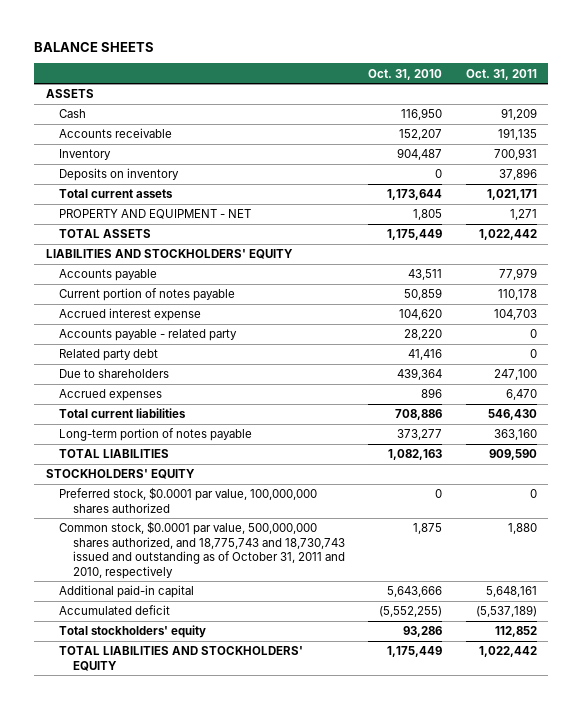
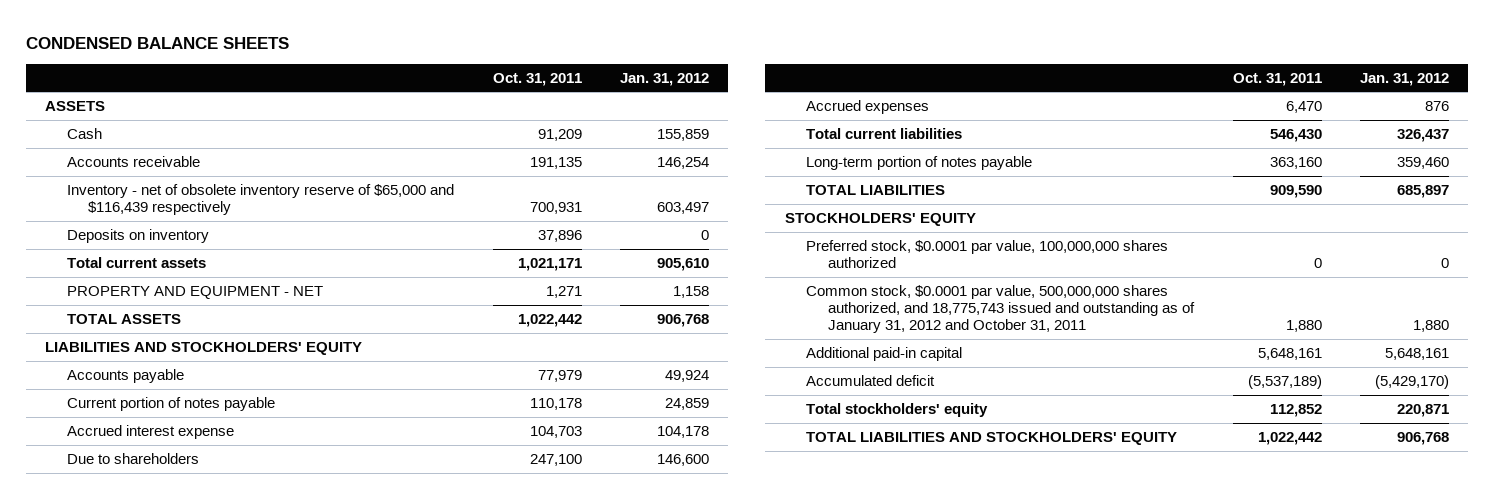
- BALANCE SHEETS
+ CONDENSED BALANCE SHEETS
- | Oct. 31, 2010 | Oct. 31, 2011
+ | Oct. 31, 2011 | Jan. 31, 2012
- Inventory | 904,487 | 700,931
+ Inventory - net of obsolete inventory reserve of $65,000 and $116,439 respectively | 700,931 | 603,497
- Accounts payable - related party | 28,220 | 0
- Related party debt | 41,416 | 0
- Common stock, $0.0001 par value, 500,000,000 shares authorized, and 18,775,743 and 18,730,743 issued and outstanding as of October 31, 2011 and 2010, respectively | 1,875 | 1,880
+ Common stock, $0.0001 par value, 500,000,000 shares authorized, and 18,775,743 issued and outstanding as of January 31, 2012 and October 31, 2011 | 1,880 | 1,880

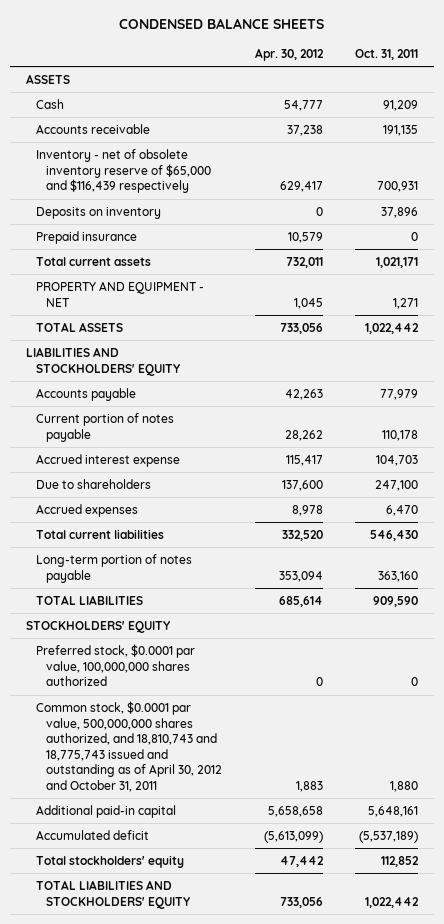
- | Oct. 31, 2011 | Jan. 31, 2012
+ | Apr. 30, 2012 | Oct. 31, 2011
+ Prepaid insurance | 10,579 | 0
- Common stock, $0.0001 par value, 500,000,000 shares authorized, and 18,775,743 issued and outstanding as of January 31, 2012 and October 31, 2011 | 1,880 | 1,880
+ Common stock, $0.0001 par value, 500,000,000 shares authorized, and 18,810,743 and 18,775,743 issued and outstanding as of April 30, 2012 and October 31, 2011 | 1,883 | 1,880

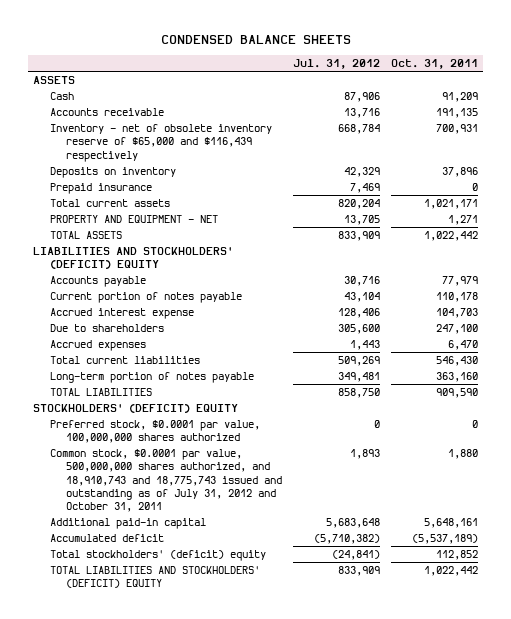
- | Apr. 30, 2012 | Oct. 31, 2011
+ | Jul. 31, 2012 | Oct. 31, 2011
- LIABILITIES AND STOCKHOLDERS' EQUITY
+ LIABILITIES AND STOCKHOLDERS' (DEFICIT) EQUITY
- STOCKHOLDERS' EQUITY
+ STOCKHOLDERS' (DEFICIT) EQUITY
- Common stock, $0.0001 par value, 500,000,000 shares authorized, and 18,810,743 and 18,775,743 issued and outstanding as of April 30, 2012 and October 31, 2011 | 1,883 | 1,880
+ Common stock, $0.0001 par value, 500,000,000 shares authorized, and 18,910,743 and 18,775,743 issued and outstanding as of July 31, 2012 and October 31, 2011 | 1,893 | 1,880
- Total stockholders' equity | 47,442 | 112,852
- TOTAL LIABILITIES AND STOCKHOLDERS' EQUITY | 733,056 | 1,022,442
+ Total stockholders' (deficit) equity | (24,841) | 112,852
+ TOTAL LIABILITIES AND STOCKHOLDERS' (DEFICIT) EQUITY | 833,909 | 1,022,442

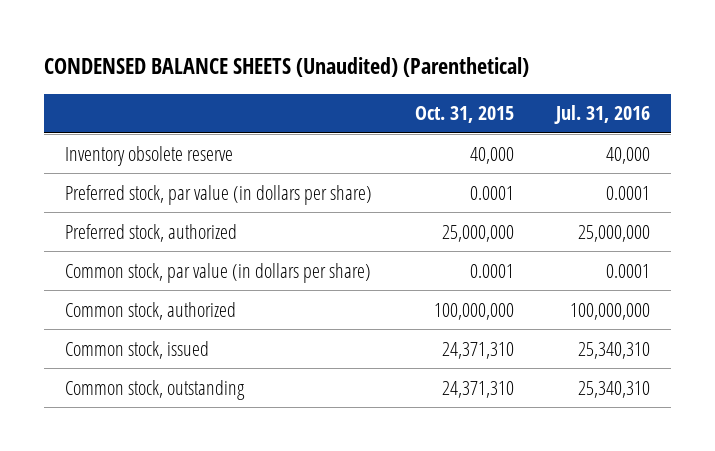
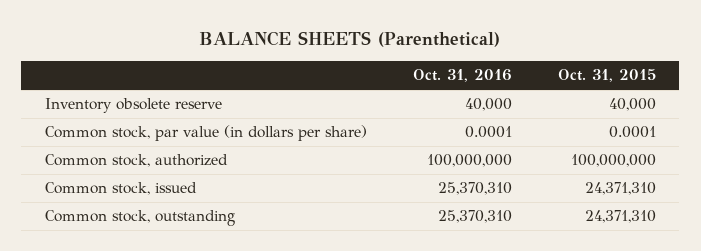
- CONDENSED BALANCE SHEETS (Unaudited) (Parenthetical)
+ BALANCE SHEETS (Parenthetical)
- | Oct. 31, 2015 | Jul. 31, 2016
+ | Oct. 31, 2016 | Oct. 31, 2015
- Preferred stock, par value (in dollars per share) | 0.0001 | 0.0001
- Preferred stock, authorized | 25,000,000 | 25,000,000

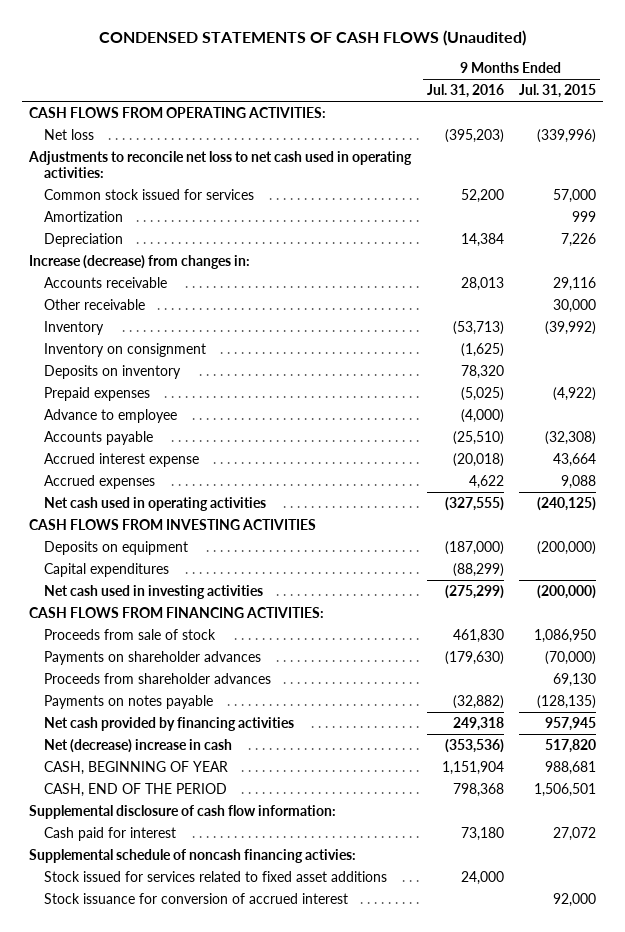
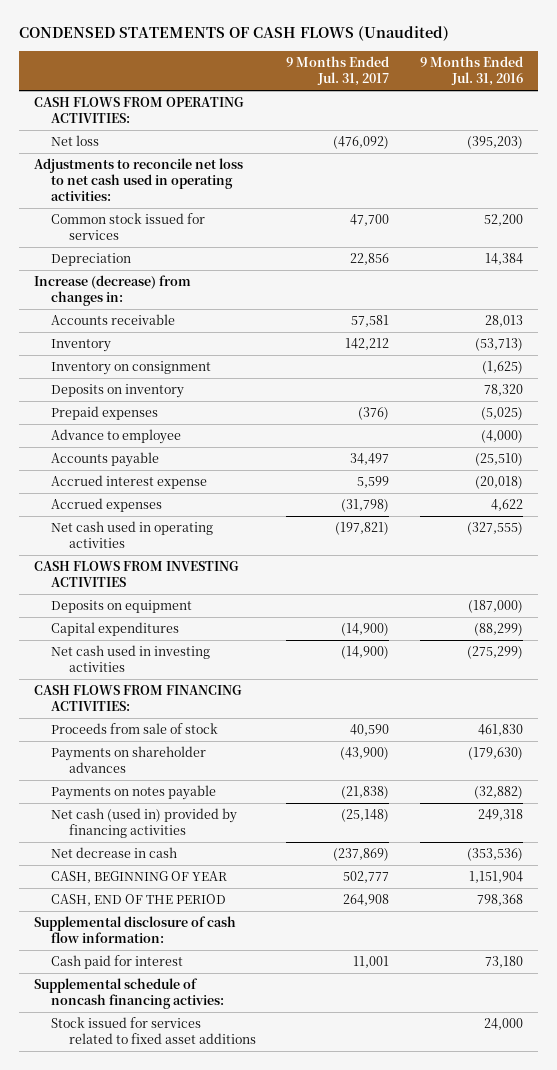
- | 9 Months Ended Jul. 31, 2016 | 9 Months Ended Jul. 31, 2015
+ | 9 Months Ended Jul. 31, 2017 | 9 Months Ended Jul. 31, 2016
- Amortization | | 999
- Other receivable | | 30,000
- Proceeds from shareholder advances | | 69,130
- Net cash provided by financing activities | 249,318 | 957,945
- Net (decrease) increase in cash | (353,536) | 517,820
+ Net cash (used in) provided by financing activities | (25,148) | 249,318
+ Net decrease in cash | (237,869) | (353,536)
- Stock issuance for conversion of accrued interest | | 92,000

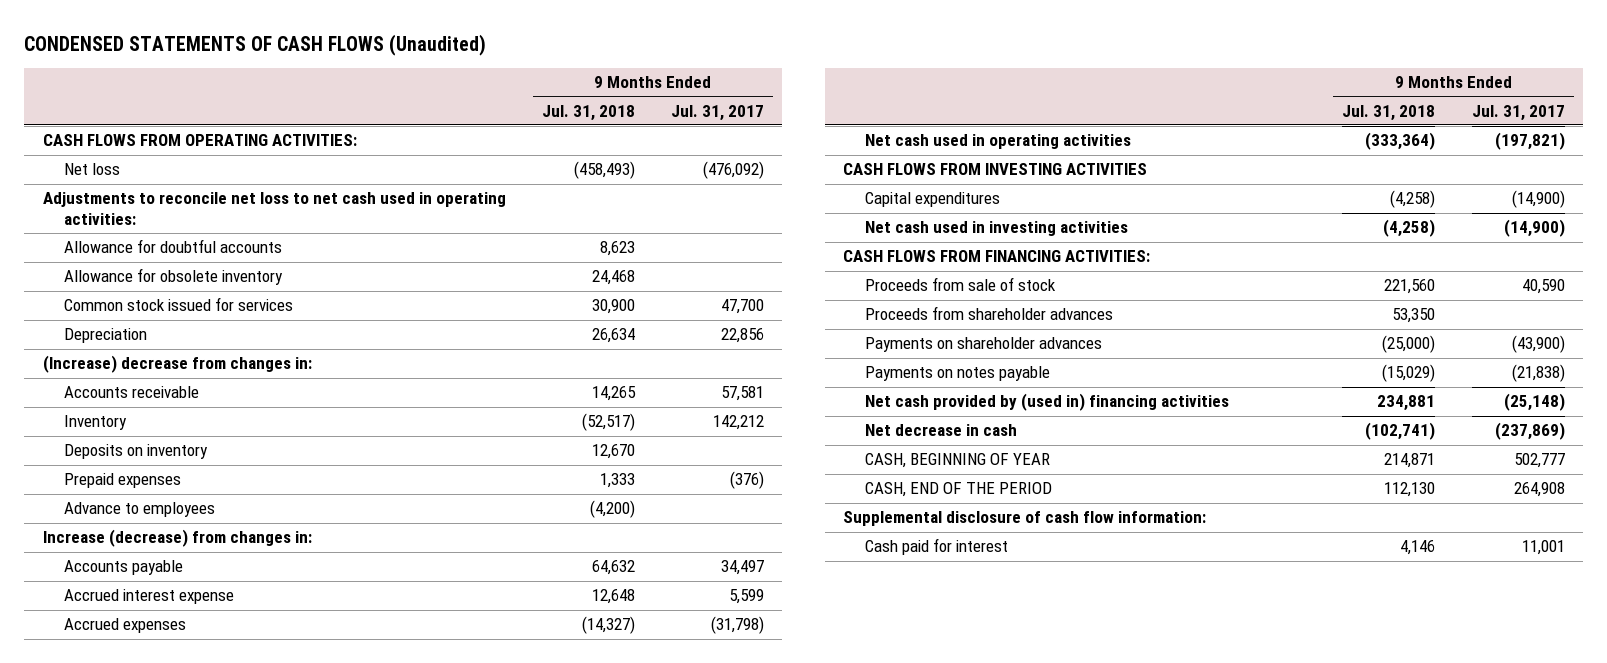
- | 9 Months Ended Jul. 31, 2017 | 9 Months Ended Jul. 31, 2016
+ | 9 Months Ended Jul. 31, 2018 | 9 Months Ended Jul. 31, 2017
+ Allowance for doubtful accounts | 8,623 |
+ Allowance for obsolete inventory | 24,468 |
+ (Increase) decrease from changes in:
- Inventory on consignment | | (1,625)
- Advance to employee | | (4,000)
+ Advance to employees | (4,200) |
moved down: Increase (decrease) from changes in:
- Deposits on equipment | | (187,000)
+ Proceeds from shareholder advances | 53,350 |
- Net cash (used in) provided by financing activities | (25,148) | 249,318
+ Net cash provided by (used in) financing activities | 234,881 | (25,148)
- Supplemental schedule of noncash financing activies:
- Stock issued for services related to fixed asset additions | | 24,000

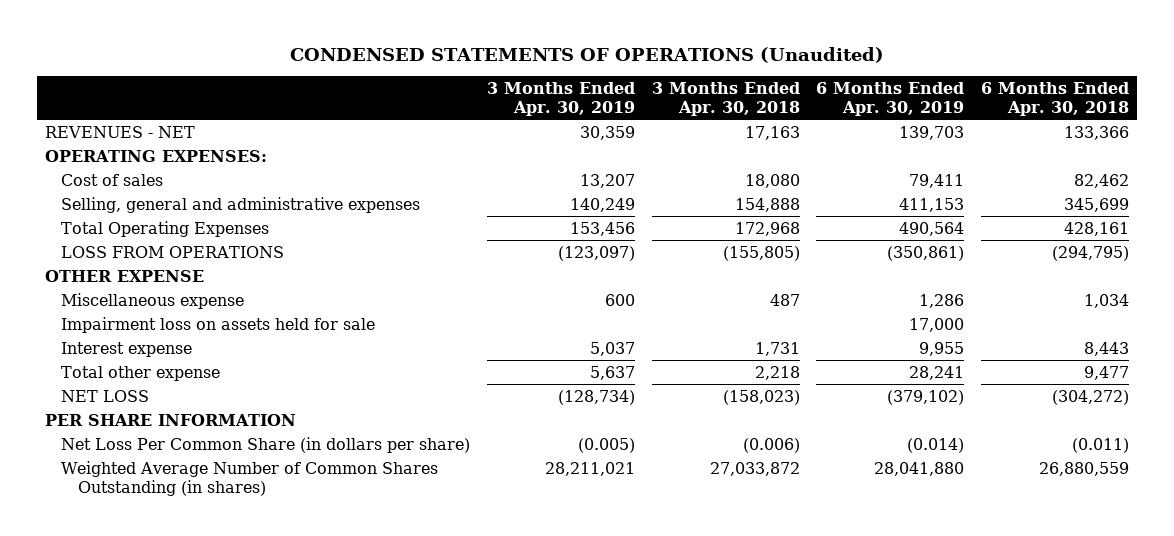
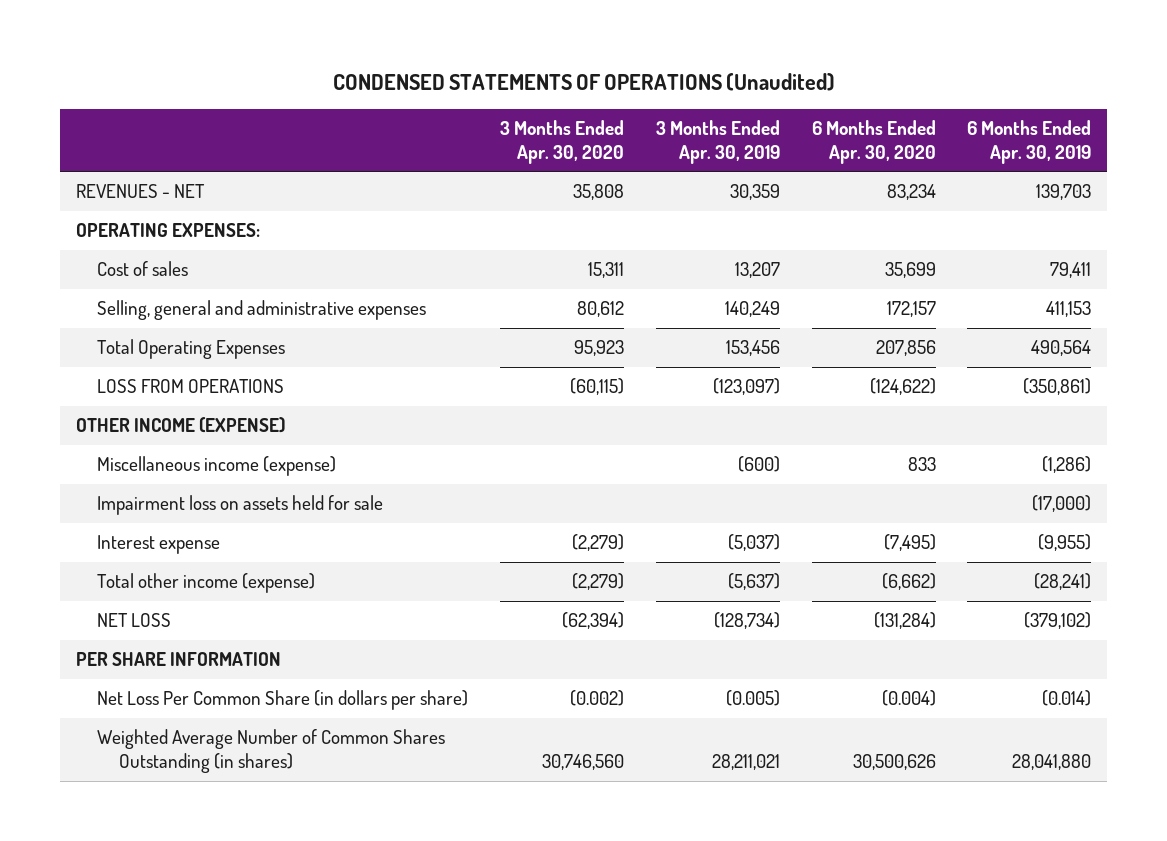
- | 3 Months Ended Apr. 30, 2019 | 3 Months Ended Apr. 30, 2018 | 6 Months Ended Apr. 30, 2019 | 6 Months Ended Apr. 30, 2018
+ | 3 Months Ended Apr. 30, 2020 | 3 Months Ended Apr. 30, 2019 | 6 Months Ended Apr. 30, 2020 | 6 Months Ended Apr. 30, 2019
- OTHER EXPENSE
- Miscellaneous expense | 600 | 487 | 1,286 | 1,034
- Impairment loss on assets held for sale | | | 17,000 |
- Interest expense | 5,037 | 1,731 | 9,955 | 8,443
- Total other expense | 5,637 | 2,218 | 28,241 | 9,477
+ OTHER INCOME (EXPENSE)
+ Miscellaneous income (expense) | | (600) | 833 | (1,286)
+ Impairment loss on assets held for sale | | | | (17,000)
+ Interest expense | (2,279) | (5,037) | (7,495) | (9,955)
+ Total other income (expense) | (2,279) | (5,637) | (6,662) | (28,241)

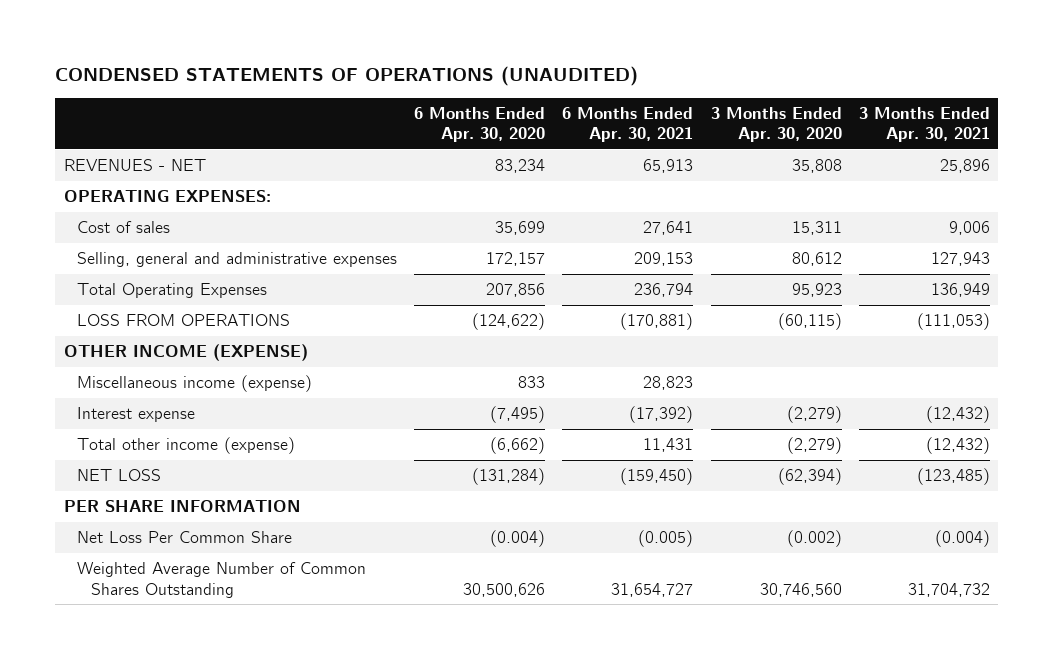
- CONDENSED STATEMENTS OF OPERATIONS (Unaudited)
+ CONDENSED STATEMENTS OF OPERATIONS (UNAUDITED)
- | 3 Months Ended Apr. 30, 2020 | 3 Months Ended Apr. 30, 2019 | 6 Months Ended Apr. 30, 2020 | 6 Months Ended Apr. 30, 2019
+ | 6 Months Ended Apr. 30, 2020 | 6 Months Ended Apr. 30, 2021 | 3 Months Ended Apr. 30, 2020 | 3 Months Ended Apr. 30, 2021
- Impairment loss on assets held for sale | | | | (17,000)
- Net Loss Per Common Share (in dollars per share) | (0.002) | (0.005) | (0.004) | (0.014)
- Weighted Average Number of Common Shares Outstanding (in shares) | 30,746,560 | 28,211,021 | 30,500,626 | 28,041,880
+ Net Loss Per Common Share | (0.004) | (0.005) | (0.002) | (0.004)
+ Weighted Average Number of Common Shares Outstanding | 30,500,626 | 31,654,727 | 30,746,560 | 31,704,732

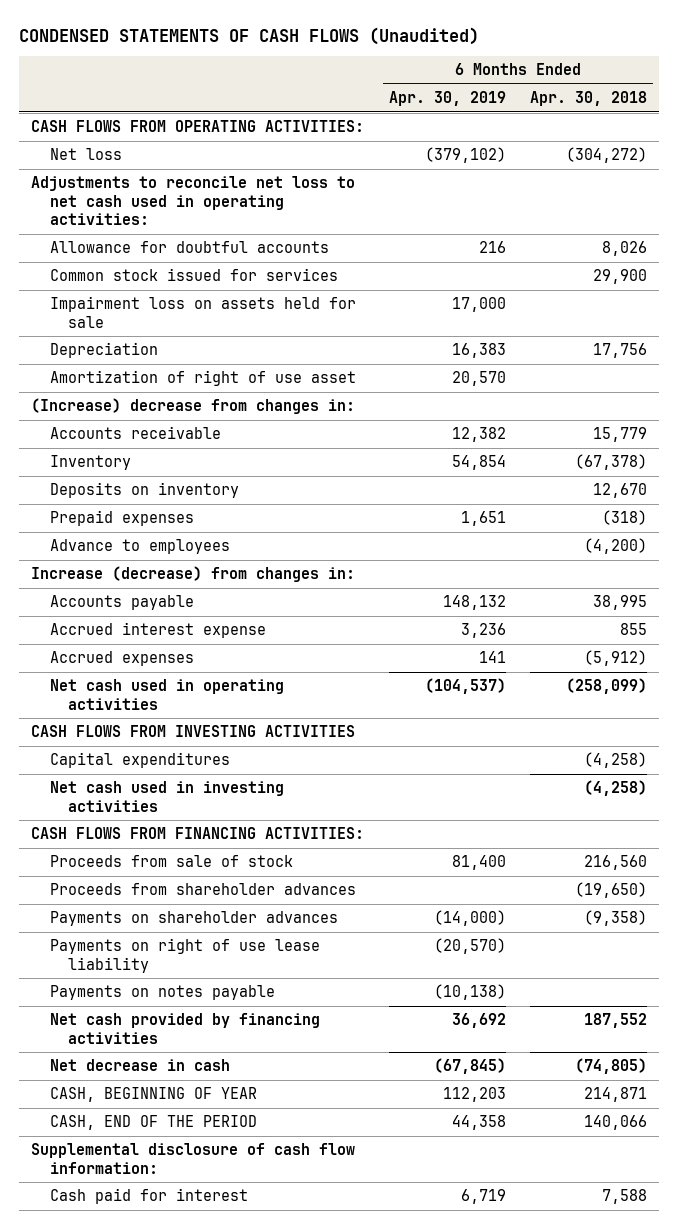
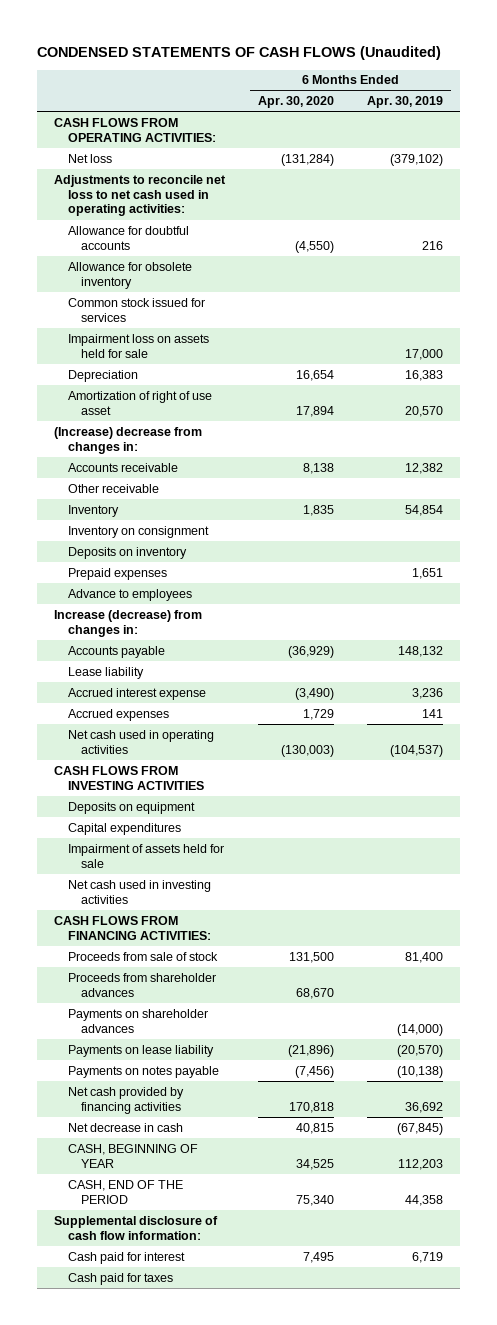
- | 6 Months Ended Apr. 30, 2019 | 6 Months Ended Apr. 30, 2018
+ | 6 Months Ended Apr. 30, 2020 | 6 Months Ended Apr. 30, 2019
+ Allowance for obsolete inventory
+ Other receivable
+ Inventory on consignment
+ Lease liability
+ Deposits on equipment
+ Impairment of assets held for sale
- Payments on right of use lease liability | (20,570) |
+ Payments on lease liability | (21,896) | (20,570)
+ Cash paid for taxes

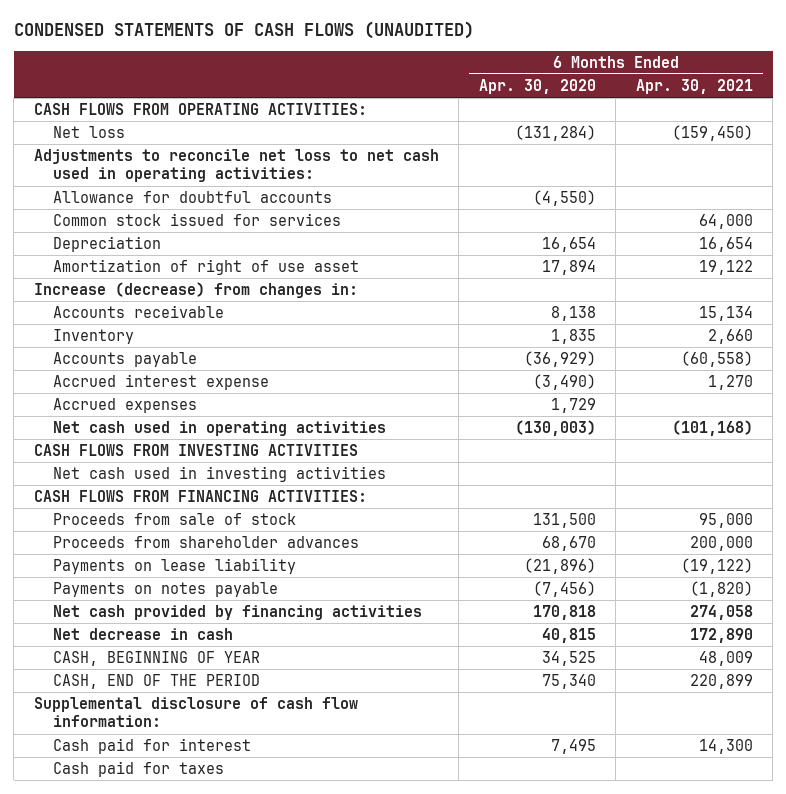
- CONDENSED STATEMENTS OF CASH FLOWS (Unaudited)
+ CONDENSED STATEMENTS OF CASH FLOWS (UNAUDITED)
- | 6 Months Ended Apr. 30, 2020 | 6 Months Ended Apr. 30, 2019
+ | 6 Months Ended Apr. 30, 2020 | 6 Months Ended Apr. 30, 2021
- Allowance for obsolete inventory
- Impairment loss on assets held for sale | | 17,000
- (Increase) decrease from changes in:
moved up: Increase (decrease) from changes in:
- Other receivable
- Inventory on consignment
- Deposits on inventory
- Prepaid expenses | | 1,651
- Advance to employees
- Lease liability
- Deposits on equipment
- Capital expenditures
- Impairment of assets held for sale
- Payments on shareholder advances | | (14,000)

